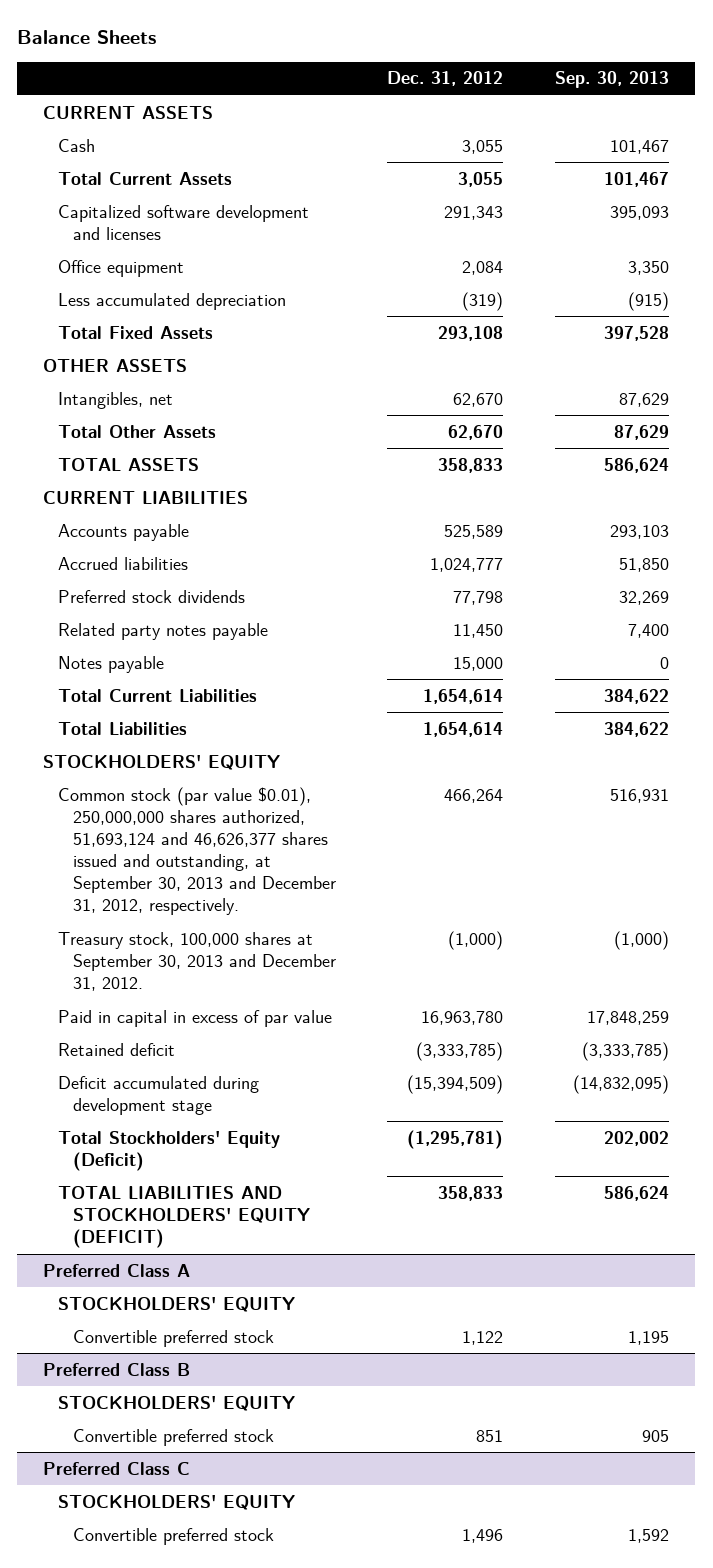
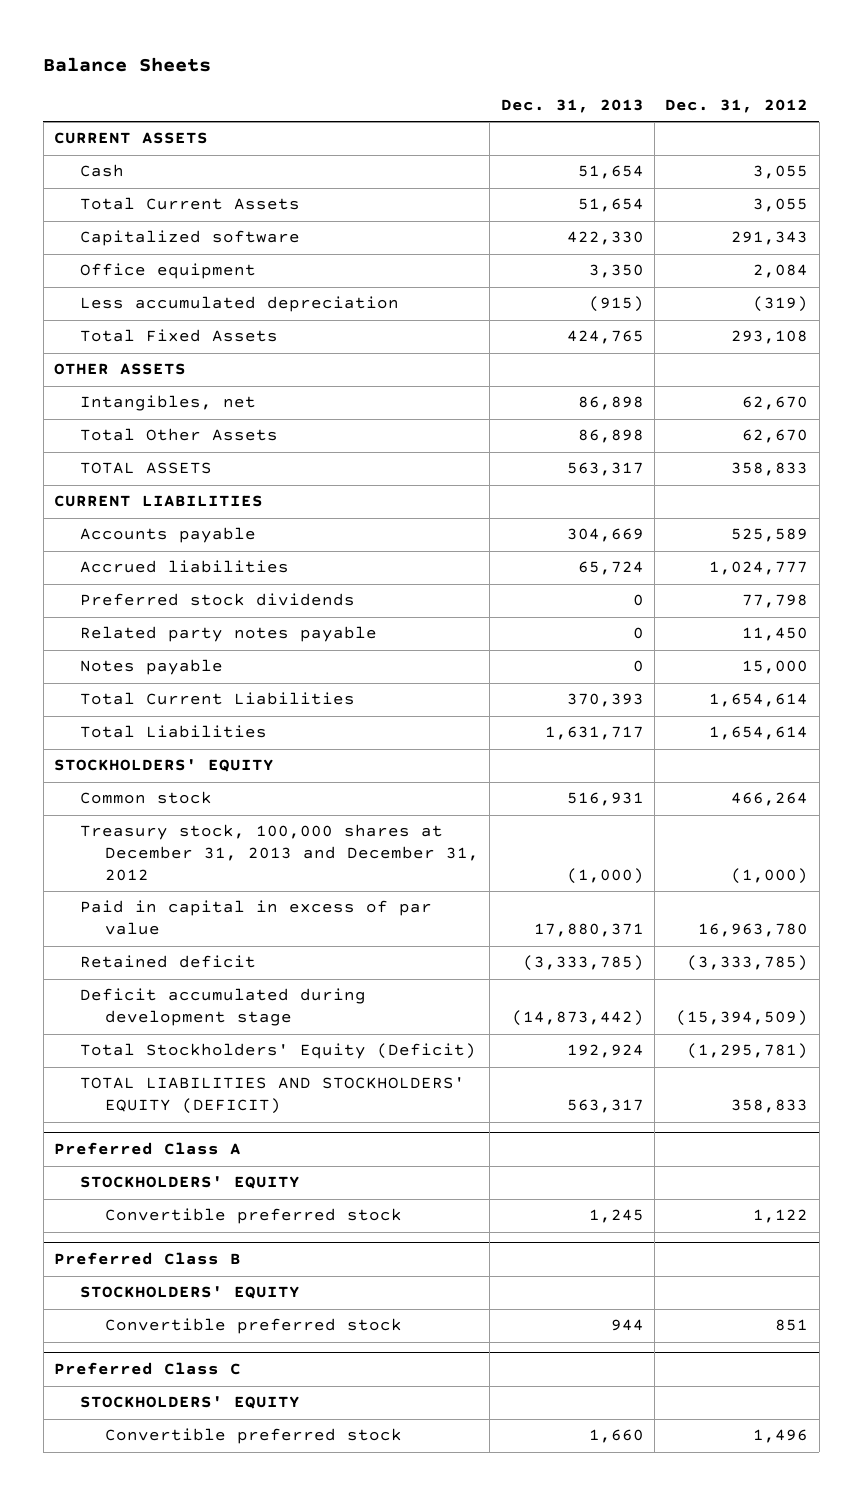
- | Dec. 31, 2012 | Sep. 30, 2013
+ | Dec. 31, 2013 | Dec. 31, 2012
- Capitalized software development and licenses | 291,343 | 395,093
+ Capitalized software | 422,330 | 291,343
- Common stock (par value $0.01), 250,000,000 shares authorized, 51,693,124 and 46,626,377 shares issued and outstanding, at September 30, 2013 and December 31, 2012, respectively. | 466,264 | 516,931
- Treasury stock, 100,000 shares at September 30, 2013 and December 31, 2012. | (1,000) | (1,000)
+ Common stock | 516,931 | 466,264
+ Treasury stock, 100,000 shares at December 31, 2013 and December 31, 2012 | (1,000) | (1,000)

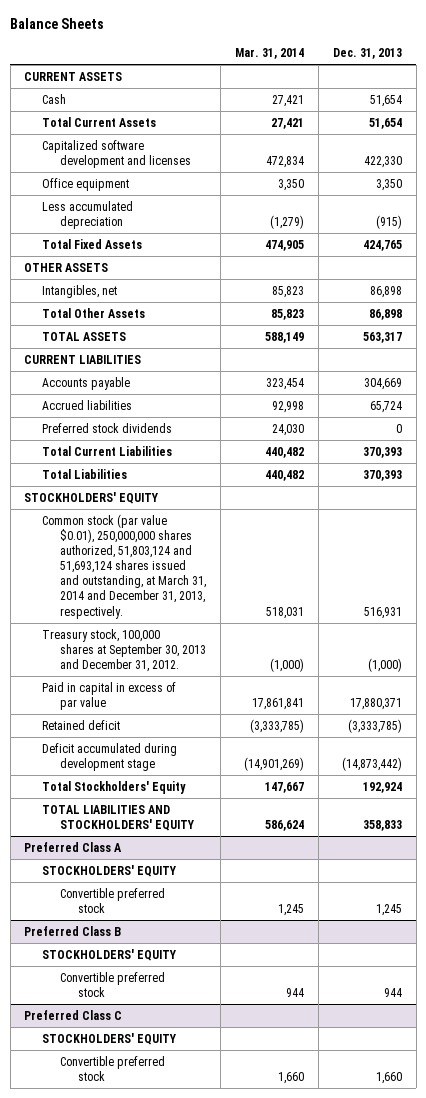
- | Dec. 31, 2013 | Dec. 31, 2012
+ | Mar. 31, 2014 | Dec. 31, 2013
- Capitalized software | 422,330 | 291,343
+ Capitalized software development and licenses | 472,834 | 422,330
- Related party notes payable | 0 | 11,450
- Notes payable | 0 | 15,000
- Total Liabilities | 1,631,717 | 1,654,614
+ Total Liabilities | 440,482 | 370,393
- Common stock | 516,931 | 466,264
- Treasury stock, 100,000 shares at December 31, 2013 and December 31, 2012 | (1,000) | (1,000)
+ Common stock (par value $0.01), 250,000,000 shares authorized, 51,803,124 and 51,693,124 shares issued and outstanding, at March 31, 2014 and December 31, 2013, respectively. | 518,031 | 516,931
+ Treasury stock, 100,000 shares at September 30, 2013 and December 31, 2012. | (1,000) | (1,000)
- Total Stockholders' Equity (Deficit) | 192,924 | (1,295,781)
- TOTAL LIABILITIES AND STOCKHOLDERS' EQUITY (DEFICIT) | 563,317 | 358,833
+ Total Stockholders' Equity | 147,667 | 192,924
+ TOTAL LIABILITIES AND STOCKHOLDERS' EQUITY | 586,624 | 358,833

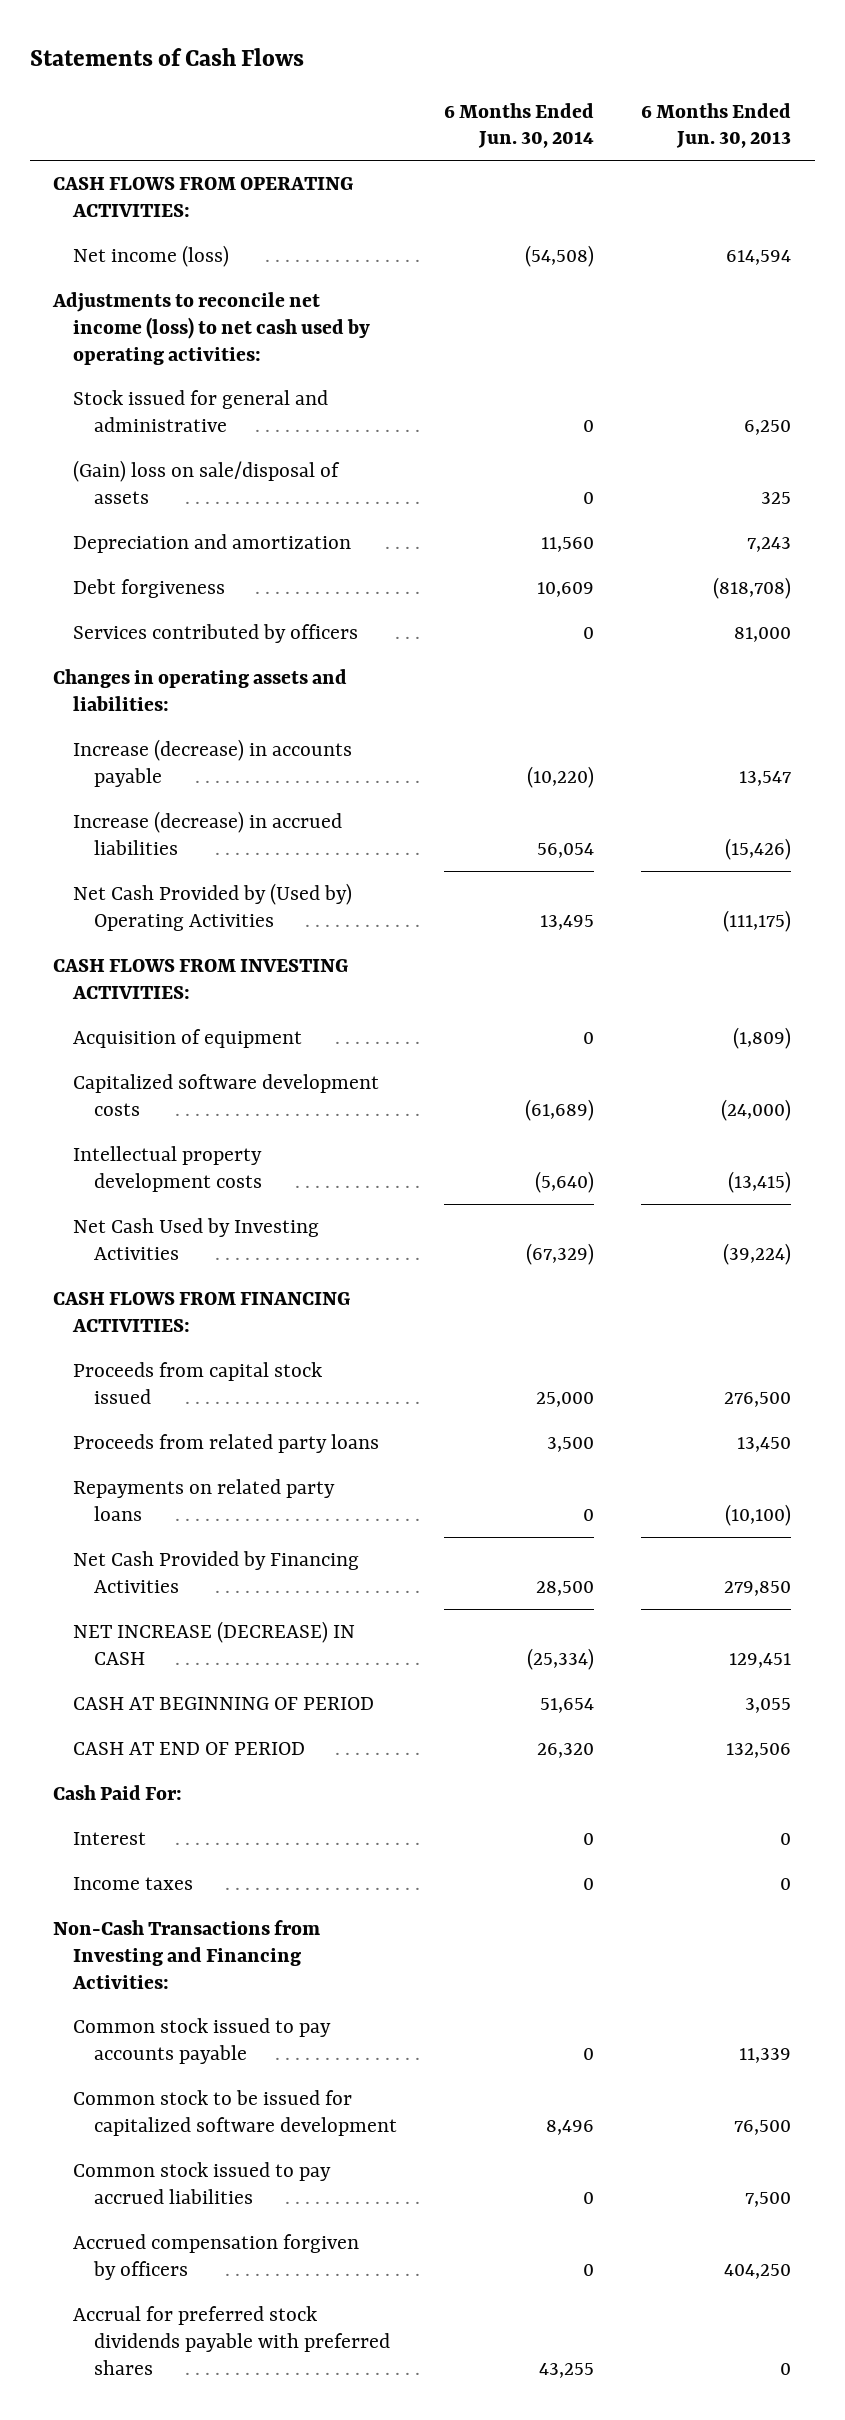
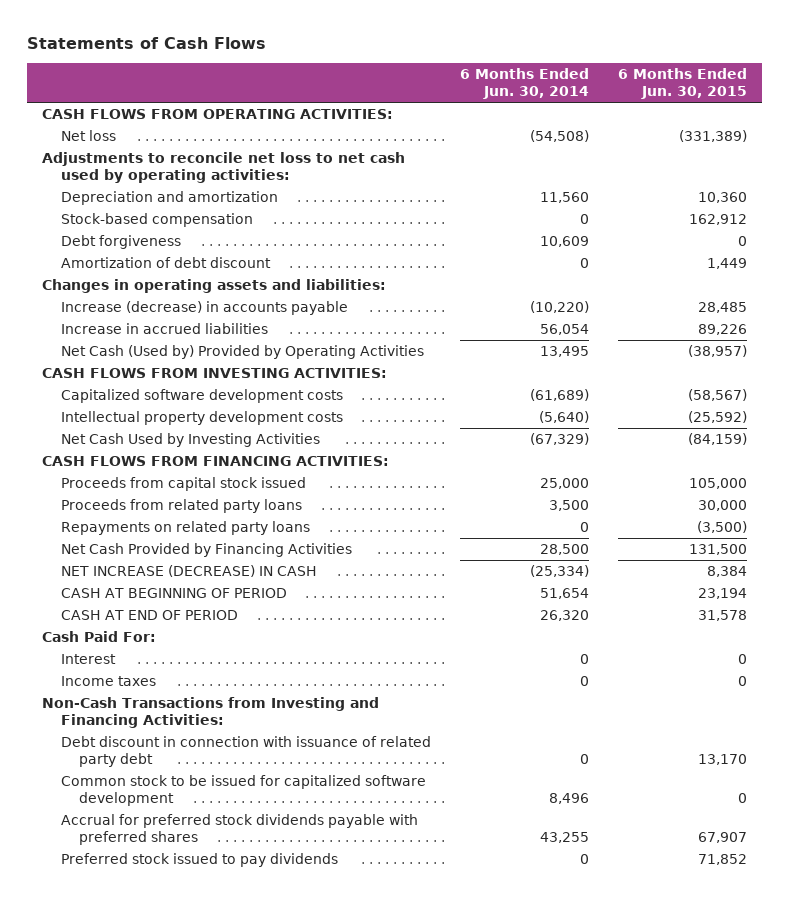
- | 6 Months Ended Jun. 30, 2014 | 6 Months Ended Jun. 30, 2013
+ | 6 Months Ended Jun. 30, 2014 | 6 Months Ended Jun. 30, 2015
- Net income (loss) | (54,508) | 614,594
- Adjustments to reconcile net income (loss) to net cash used by operating activities:
- Stock issued for general and administrative | 0 | 6,250
- (Gain) loss on sale/disposal of assets | 0 | 325
+ Net loss | (54,508) | (331,389)
+ Adjustments to reconcile net loss to net cash used by operating activities:
+ Stock-based compensation | 0 | 162,912
- Services contributed by officers | 0 | 81,000
+ Amortization of debt discount | 0 | 1,449
- Increase (decrease) in accrued liabilities | 56,054 | (15,426)
- Net Cash Provided by (Used by) Operating Activities | 13,495 | (111,175)
+ Increase in accrued liabilities | 56,054 | 89,226
+ Net Cash (Used by) Provided by Operating Activities | 13,495 | (38,957)
- Acquisition of equipment | 0 | (1,809)
- Common stock issued to pay accounts payable | 0 | 11,339
+ Debt discount in connection with issuance of related party debt | 0 | 13,170
- Common stock issued to pay accrued liabilities | 0 | 7,500
- Accrued compensation forgiven by officers | 0 | 404,250
+ Preferred stock issued to pay dividends | 0 | 71,852

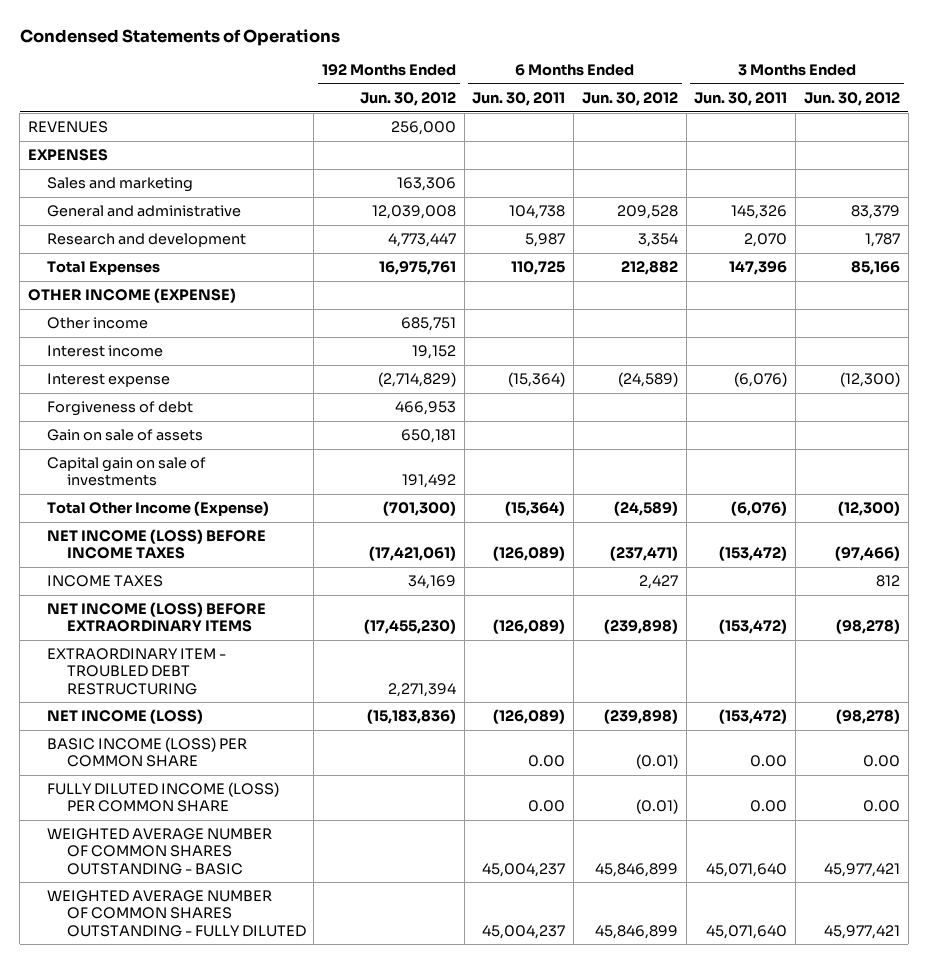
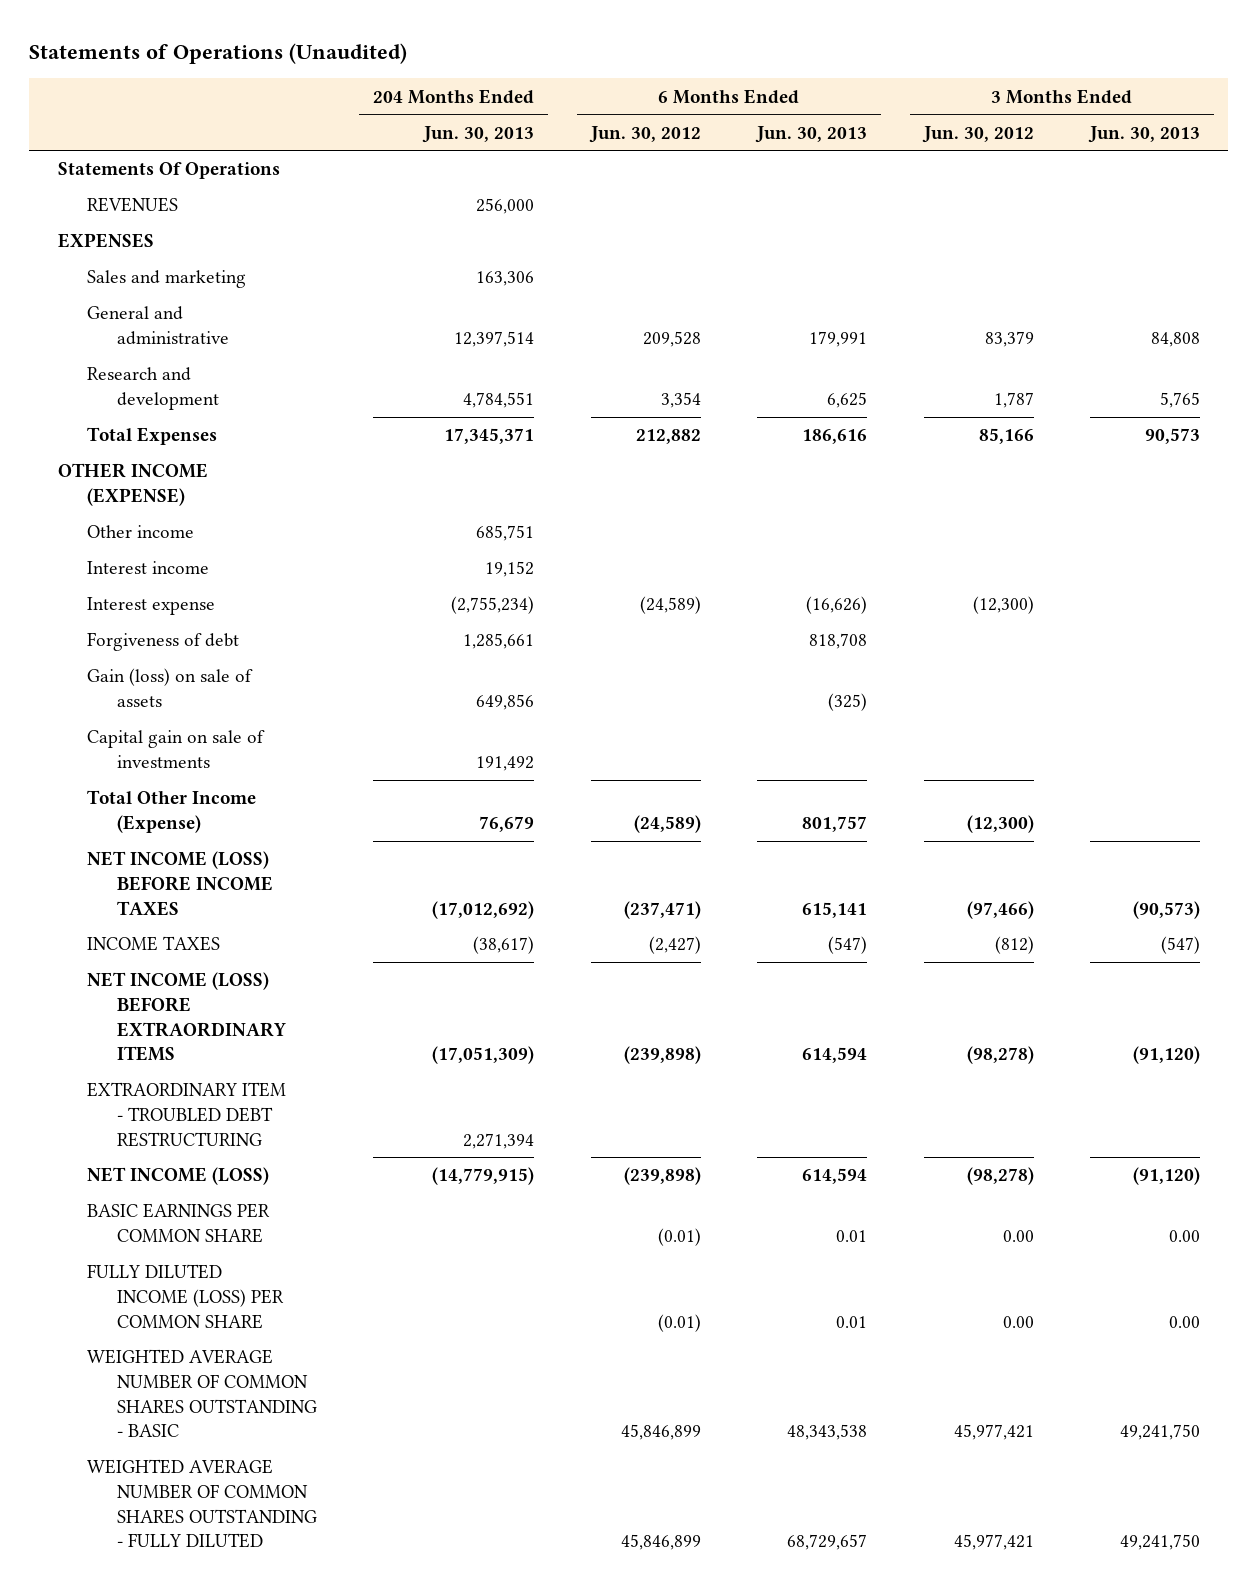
- Condensed Statements of Operations
+ Statements of Operations (Unaudited)
- | 192 Months Ended Jun. 30, 2012 | 6 Months Ended Jun. 30, 2011 | 6 Months Ended Jun. 30, 2012 | 3 Months Ended Jun. 30, 2011 | 3 Months Ended Jun. 30, 2012
+ | 204 Months Ended Jun. 30, 2013 | 6 Months Ended Jun. 30, 2012 | 6 Months Ended Jun. 30, 2013 | 3 Months Ended Jun. 30, 2012 | 3 Months Ended Jun. 30, 2013
+ Statements Of Operations
- Gain on sale of assets | 650,181 | | | |
+ Gain (loss) on sale of assets | 649,856 | | (325) | |
- INCOME TAXES | 34,169 | | 2,427 | | 812
+ INCOME TAXES | (38,617) | (2,427) | (547) | (812) | (547)
- BASIC INCOME (LOSS) PER COMMON SHARE | | 0.00 | (0.01) | 0.00 | 0.00
+ BASIC EARNINGS PER COMMON SHARE | | (0.01) | 0.01 | 0.00 | 0.00

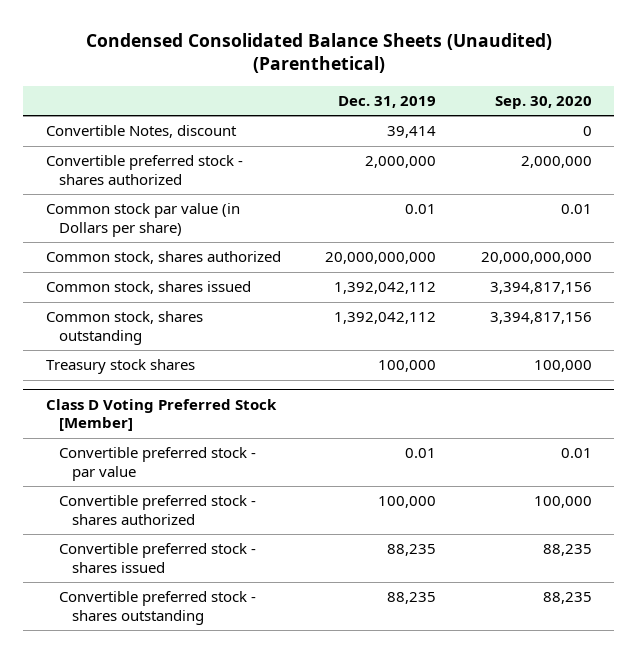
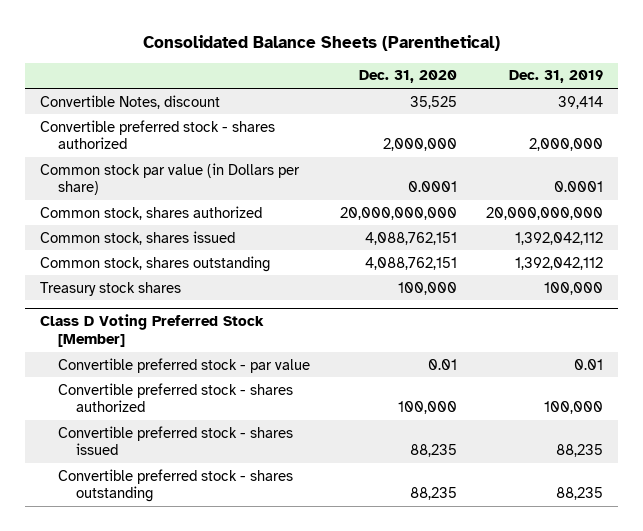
- Condensed Consolidated Balance Sheets (Unaudited) (Parenthetical)
+ Consolidated Balance Sheets (Parenthetical)
- | Dec. 31, 2019 | Sep. 30, 2020
+ | Dec. 31, 2020 | Dec. 31, 2019
- Common stock par value (in Dollars per share) | 0.01 | 0.01
+ Common stock par value (in Dollars per share) | 0.0001 | 0.0001

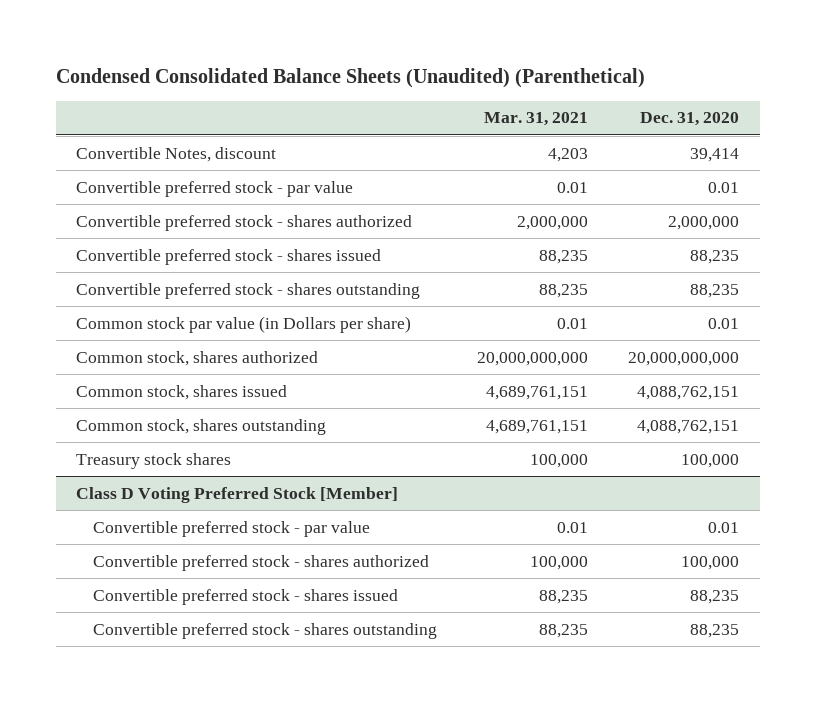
- Consolidated Balance Sheets (Parenthetical)
+ Condensed Consolidated Balance Sheets (Unaudited) (Parenthetical)
- | Dec. 31, 2020 | Dec. 31, 2019
+ | Mar. 31, 2021 | Dec. 31, 2020
- Convertible Notes, discount | 35,525 | 39,414
+ Convertible Notes, discount | 4,203 | 39,414
+ Convertible preferred stock - par value | 0.01 | 0.01
- Common stock par value (in Dollars per share) | 0.0001 | 0.0001
+ Convertible preferred stock - shares issued | 88,235 | 88,235
+ Convertible preferred stock - shares outstanding | 88,235 | 88,235
+ Common stock par value (in Dollars per share) | 0.01 | 0.01

